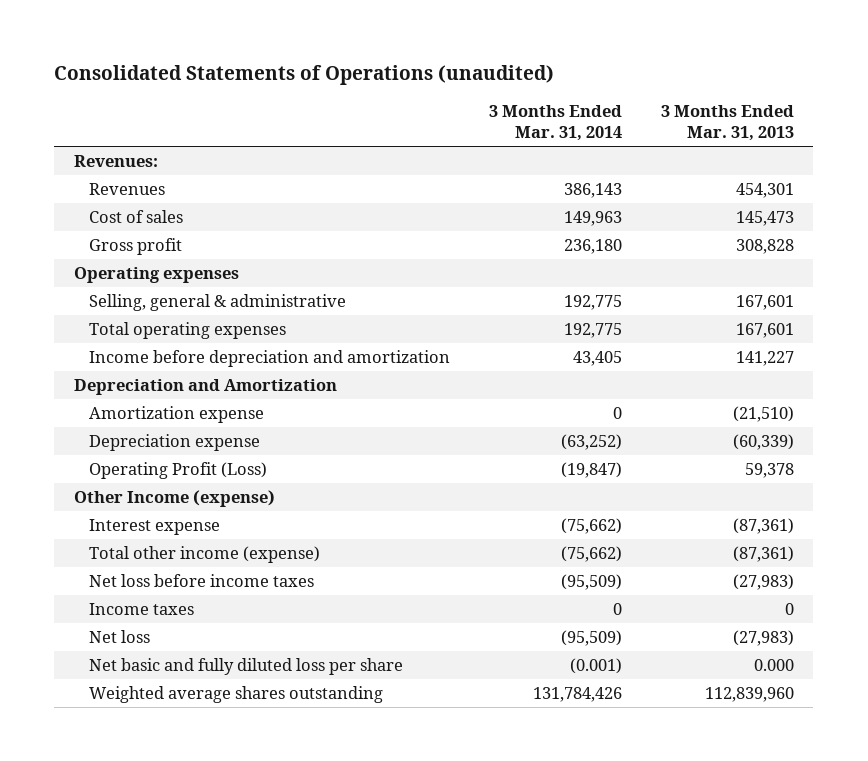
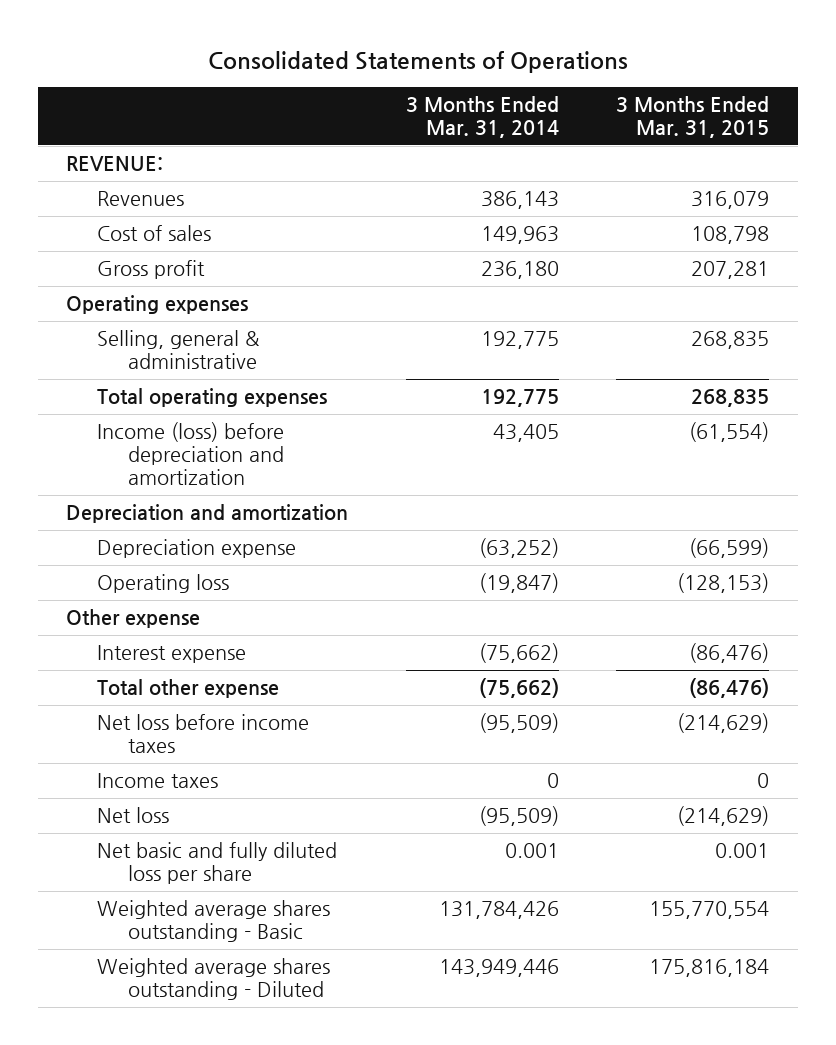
- Consolidated Statements of Operations (unaudited)
+ Consolidated Statements of Operations
- | 3 Months Ended Mar. 31, 2014 | 3 Months Ended Mar. 31, 2013
+ | 3 Months Ended Mar. 31, 2014 | 3 Months Ended Mar. 31, 2015
- Revenues:
+ REVENUE:
- Income before depreciation and amortization | 43,405 | 141,227
- Depreciation and Amortization
- Amortization expense | 0 | (21,510)
+ Income (loss) before depreciation and amortization | 43,405 | (61,554)
+ Depreciation and amortization
- Operating Profit (Loss) | (19,847) | 59,378
- Other Income (expense)
+ Operating loss | (19,847) | (128,153)
+ Other expense
- Total other income (expense) | (75,662) | (87,361)
+ Total other expense | (75,662) | (86,476)
- Net basic and fully diluted loss per share | (0.001) | 0.000
- Weighted average shares outstanding | 131,784,426 | 112,839,960
+ Net basic and fully diluted loss per share | 0.001 | 0.001
+ Weighted average shares outstanding - Basic | 131,784,426 | 155,770,554
+ Weighted average shares outstanding - Diluted | 143,949,446 | 175,816,184

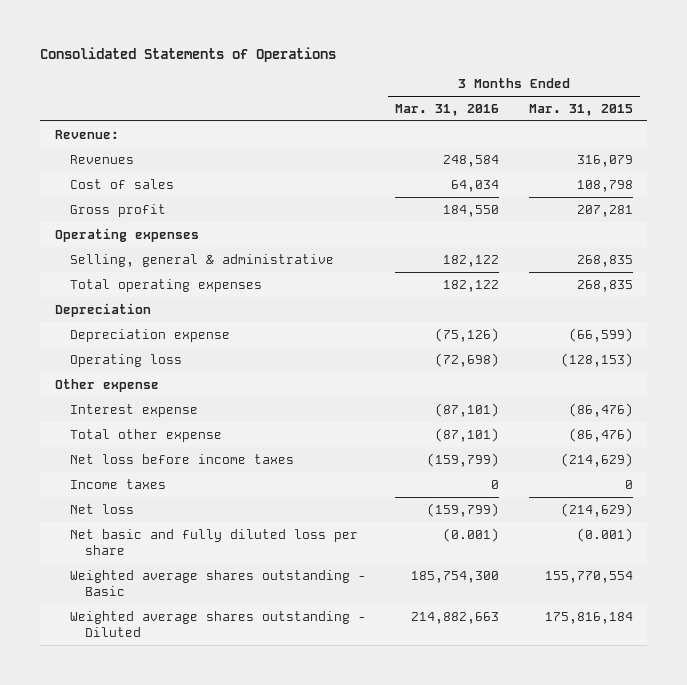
- | 3 Months Ended Mar. 31, 2014 | 3 Months Ended Mar. 31, 2015
+ | 3 Months Ended Mar. 31, 2016 | 3 Months Ended Mar. 31, 2015
- REVENUE:
+ Revenue:
- Income (loss) before depreciation and amortization | 43,405 | (61,554)
- Depreciation and amortization
+ Depreciation
- Net basic and fully diluted loss per share | 0.001 | 0.001
+ Net basic and fully diluted loss per share | (0.001) | (0.001)

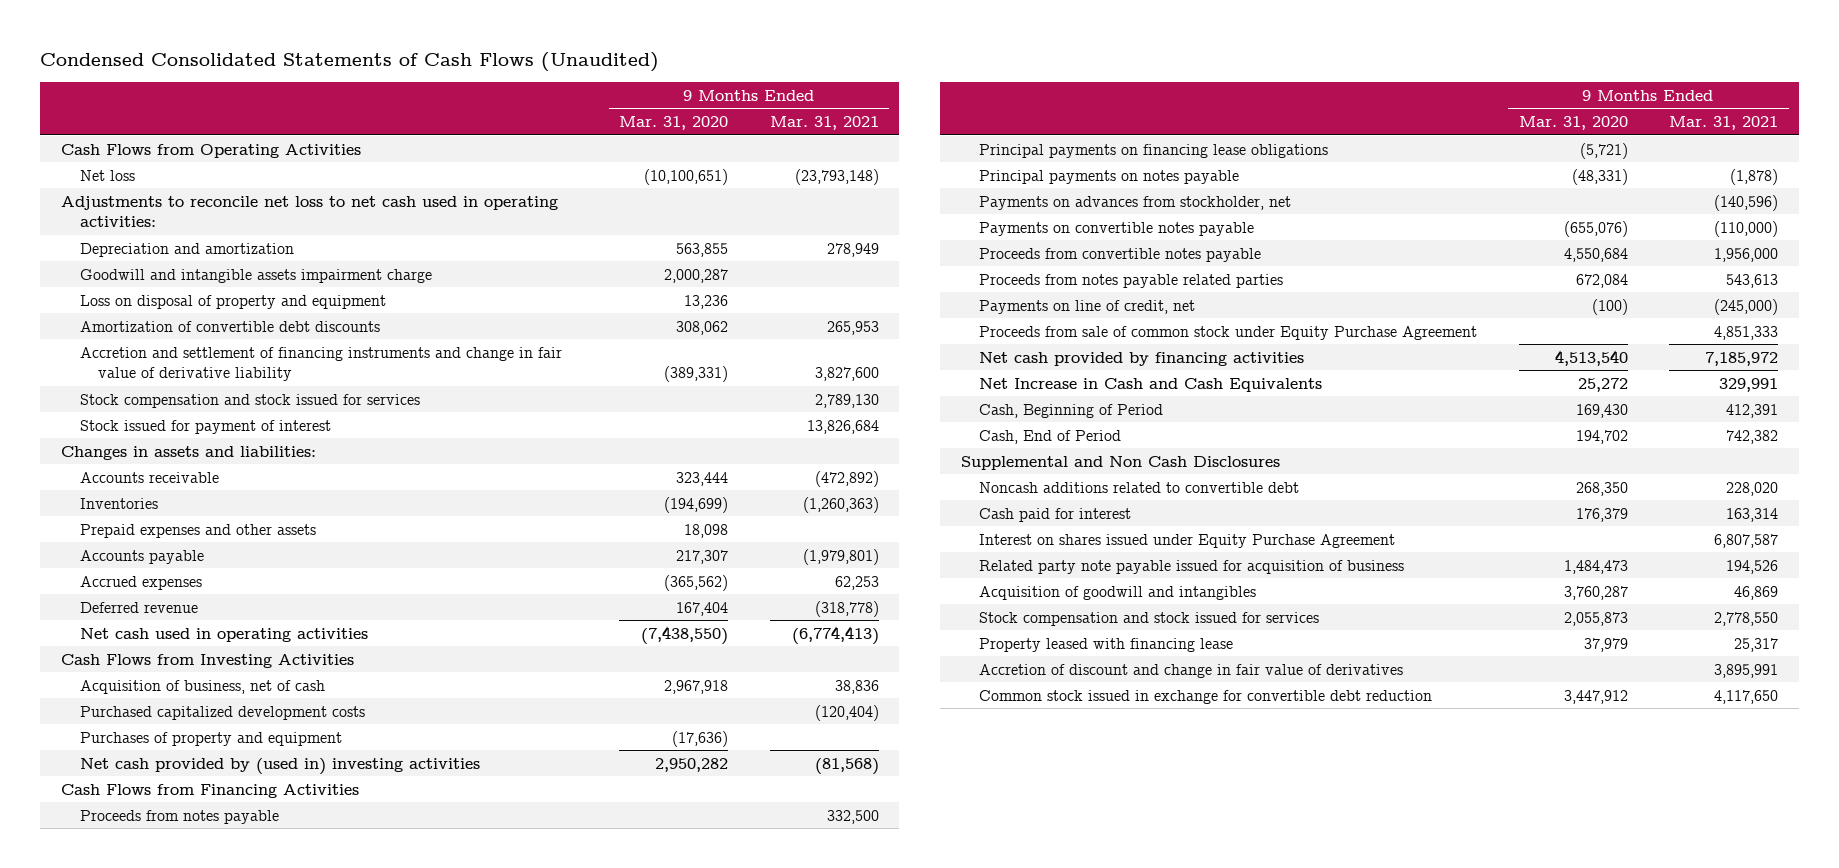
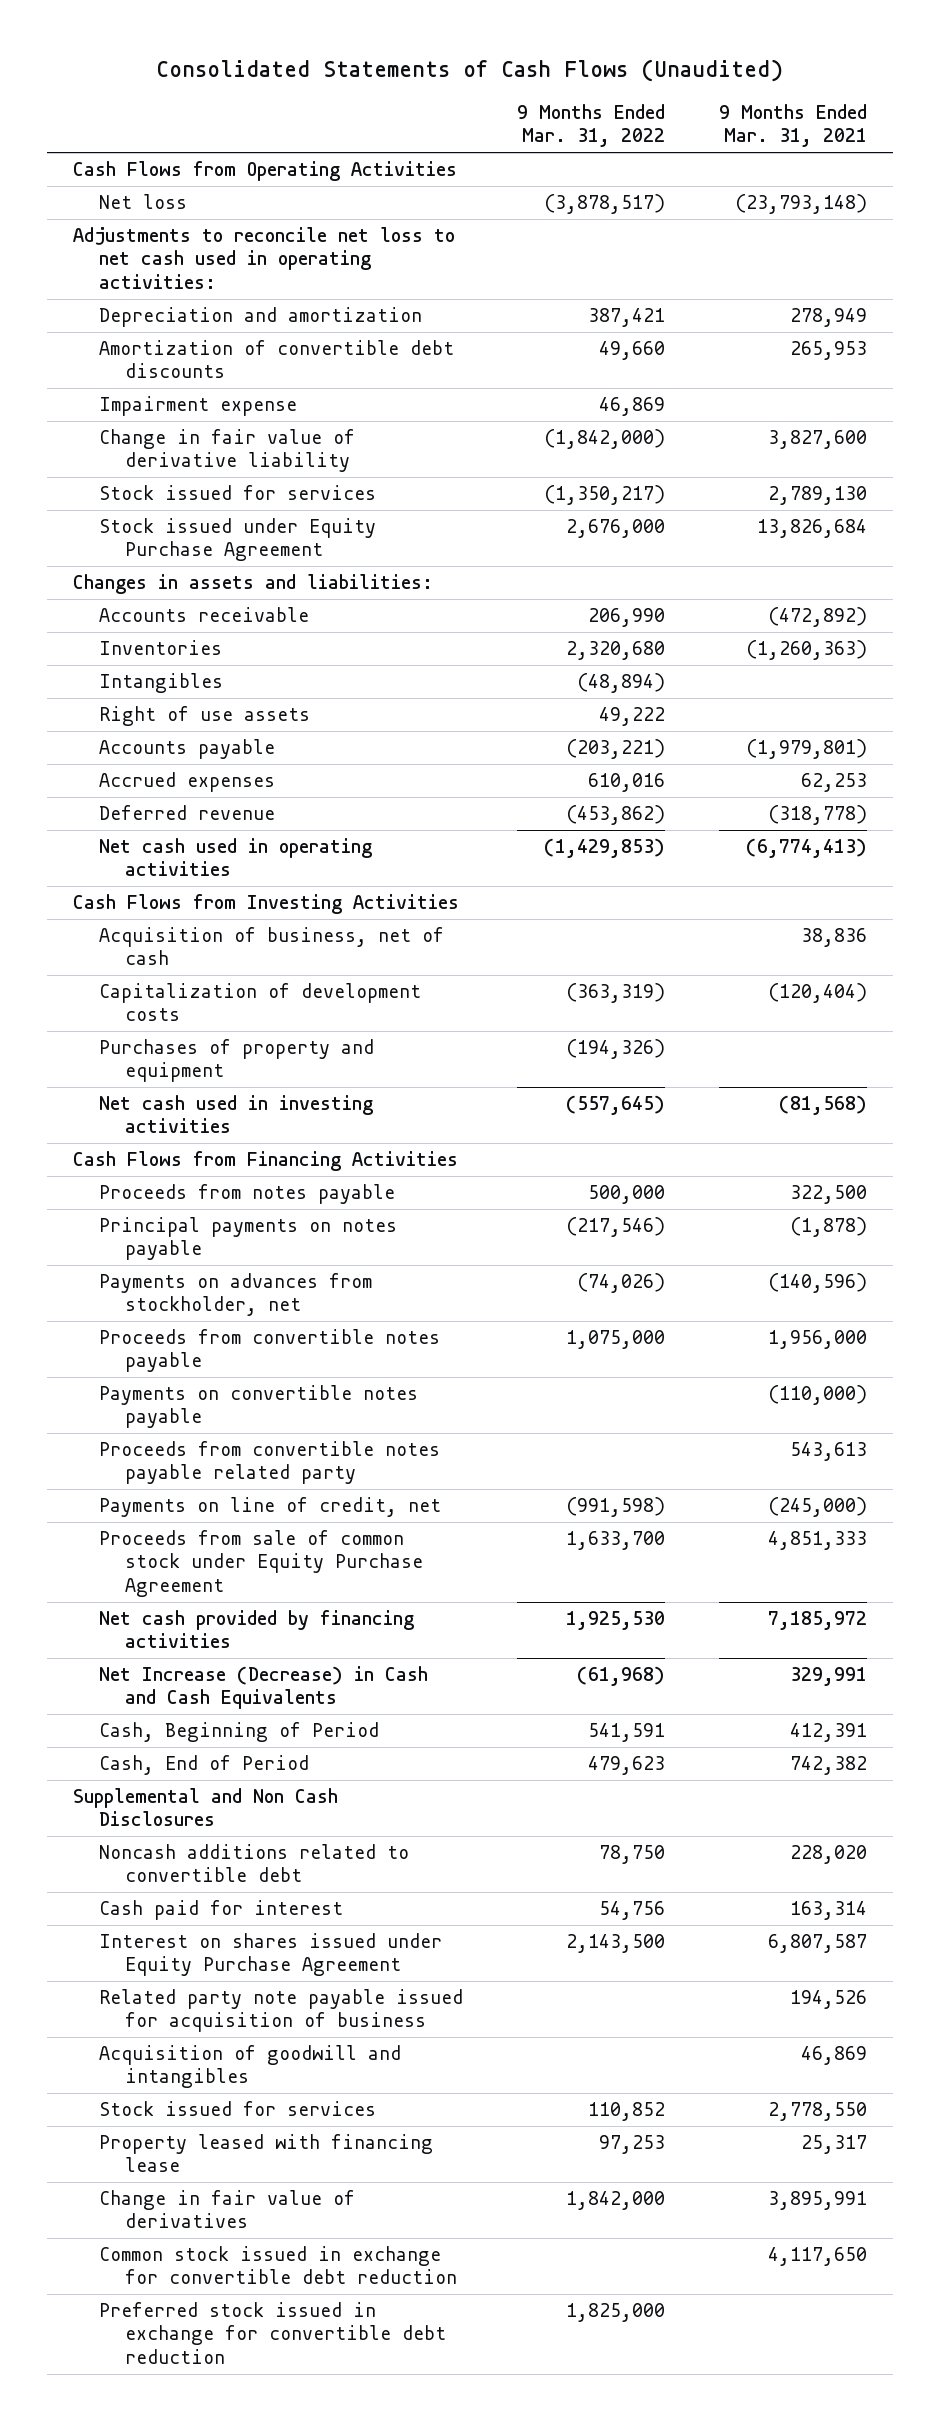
- Condensed Consolidated Statements of Cash Flows (Unaudited)
+ Consolidated Statements of Cash Flows (Unaudited)
- | 9 Months Ended Mar. 31, 2020 | 9 Months Ended Mar. 31, 2021
+ | 9 Months Ended Mar. 31, 2022 | 9 Months Ended Mar. 31, 2021
- Goodwill and intangible assets impairment charge | 2,000,287 |
- Loss on disposal of property and equipment | 13,236 |
- Accretion and settlement of financing instruments and change in fair value of derivative liability | (389,331) | 3,827,600
- Stock compensation and stock issued for services | | 2,789,130
- Stock issued for payment of interest | | 13,826,684
+ Impairment expense | 46,869 |
+ Change in fair value of derivative liability | (1,842,000) | 3,827,600
+ Stock issued for services | (1,350,217) | 2,789,130
+ Stock issued under Equity Purchase Agreement | 2,676,000 | 13,826,684
- Prepaid expenses and other assets | 18,098 |
+ Intangibles | (48,894) |
+ Right of use assets | 49,222 |
- Purchased capitalized development costs | | (120,404)
+ Capitalization of development costs | (363,319) | (120,404)
- Net cash provided by (used in) investing activities | 2,950,282 | (81,568)
+ Net cash used in investing activities | (557,645) | (81,568)
- Proceeds from notes payable | | 332,500
- Principal payments on financing lease obligations | (5,721) |
+ Proceeds from notes payable | 500,000 | 322,500
- Proceeds from notes payable related parties | 672,084 | 543,613
moved down: Payments on convertible notes payable | | (110,000)
+ Proceeds from convertible notes payable related party | | 543,613
- Net Increase in Cash and Cash Equivalents | 25,272 | 329,991
+ Net Increase (Decrease) in Cash and Cash Equivalents | (61,968) | 329,991
- Stock compensation and stock issued for services | 2,055,873 | 2,778,550
+ Stock issued for services | 110,852 | 2,778,550
- Accretion of discount and change in fair value of derivatives | | 3,895,991
+ Change in fair value of derivatives | 1,842,000 | 3,895,991
+ Preferred stock issued in exchange for convertible debt reduction | 1,825,000 |

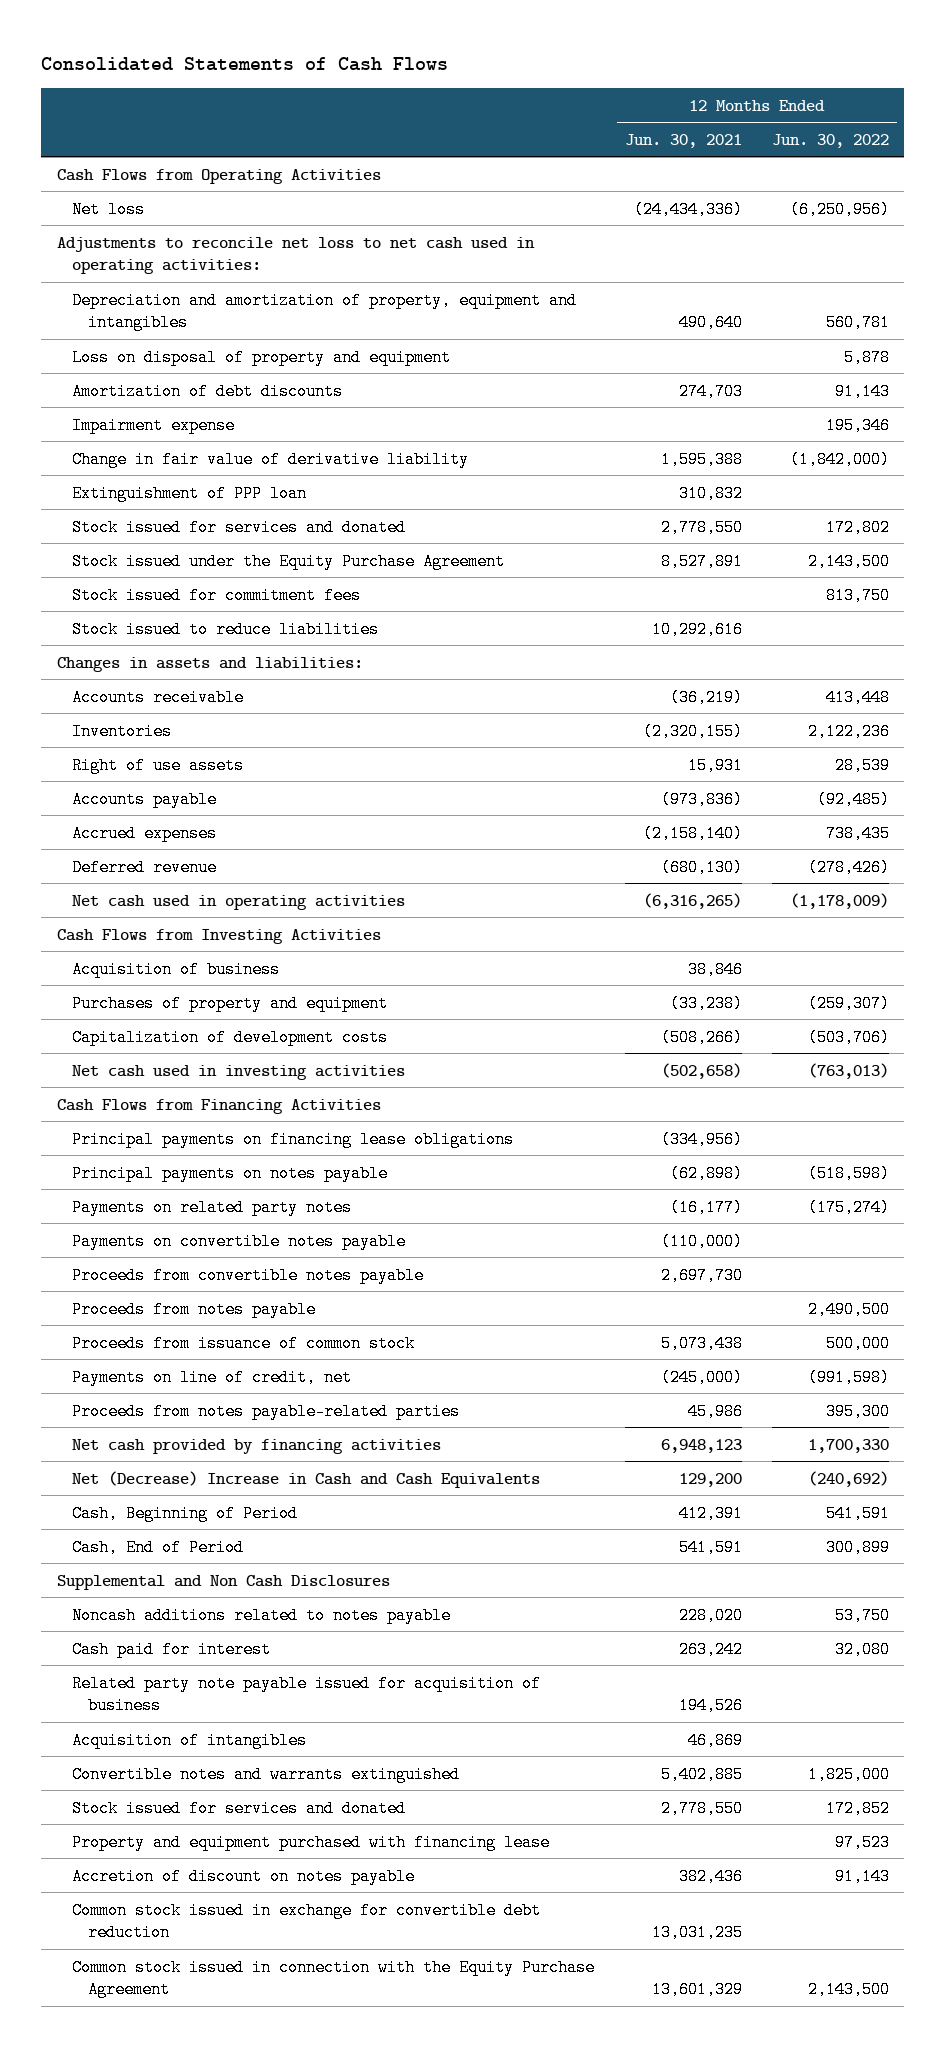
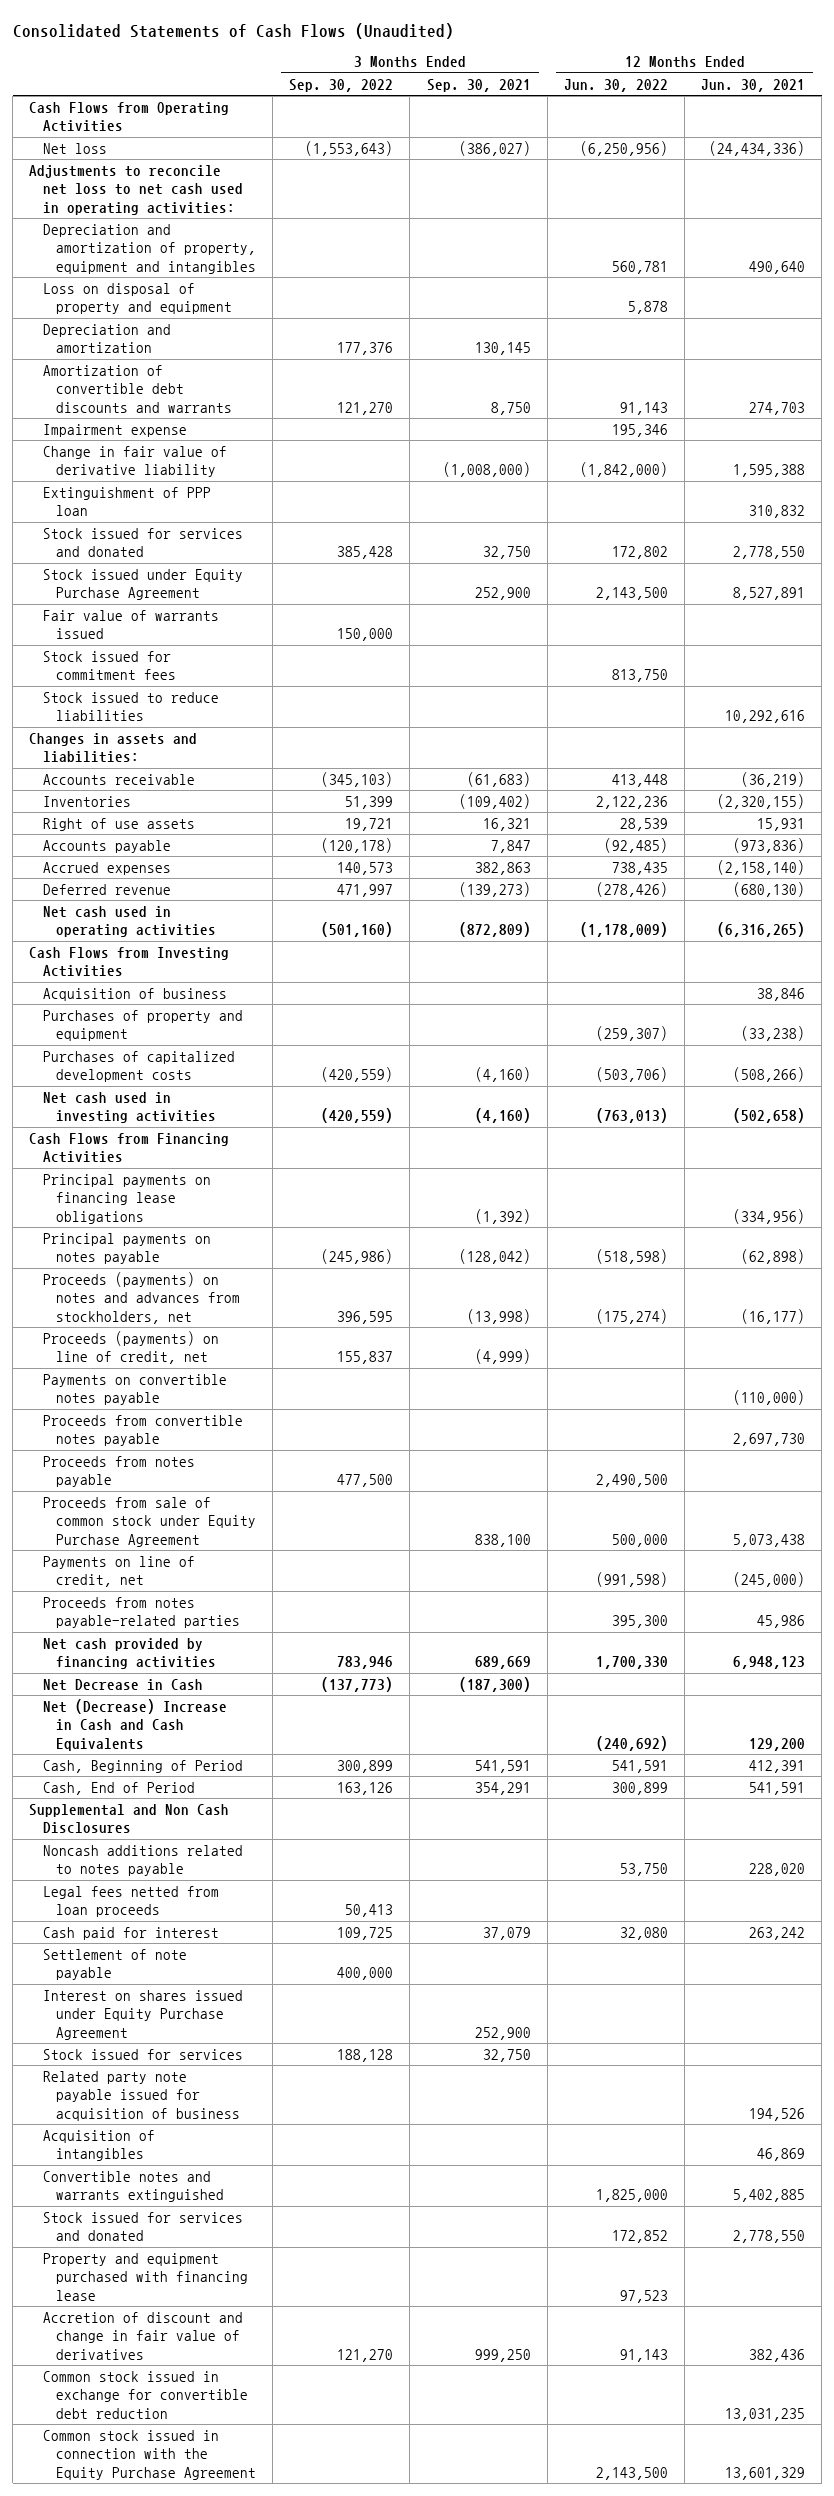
- Consolidated Statements of Cash Flows
+ Consolidated Statements of Cash Flows (Unaudited)
- | 12 Months Ended Jun. 30, 2021 | 12 Months Ended Jun. 30, 2022
+ | 3 Months Ended Sep. 30, 2022 | 3 Months Ended Sep. 30, 2021 | 12 Months Ended Jun. 30, 2022 | 12 Months Ended Jun. 30, 2021
- Amortization of debt discounts | 274,703 | 91,143
+ Depreciation and amortization | 177,376 | 130,145 | |
+ Amortization of convertible debt discounts and warrants | 121,270 | 8,750 | 91,143 | 274,703
- Stock issued under the Equity Purchase Agreement | 8,527,891 | 2,143,500
+ Stock issued under Equity Purchase Agreement | | 252,900 | 2,143,500 | 8,527,891
+ Fair value of warrants issued | 150,000 | | |
- Capitalization of development costs | (508,266) | (503,706)
+ Purchases of capitalized development costs | (420,559) | (4,160) | (503,706) | (508,266)
- Payments on related party notes | (16,177) | (175,274)
+ Proceeds (payments) on notes and advances from stockholders, net | 396,595 | (13,998) | (175,274) | (16,177)
+ Proceeds (payments) on line of credit, net | 155,837 | (4,999) | |
- Proceeds from issuance of common stock | 5,073,438 | 500,000
+ Proceeds from sale of common stock under Equity Purchase Agreement | | 838,100 | 500,000 | 5,073,438
+ Net Decrease in Cash | (137,773) | (187,300) | |
+ Legal fees netted from loan proceeds | 50,413 | | |
+ Settlement of note payable | 400,000 | | |
+ Interest on shares issued under Equity Purchase Agreement | | 252,900 | |
+ Stock issued for services | 188,128 | 32,750 | |
- Accretion of discount on notes payable | 382,436 | 91,143
+ Accretion of discount and change in fair value of derivatives | 121,270 | 999,250 | 91,143 | 382,436

